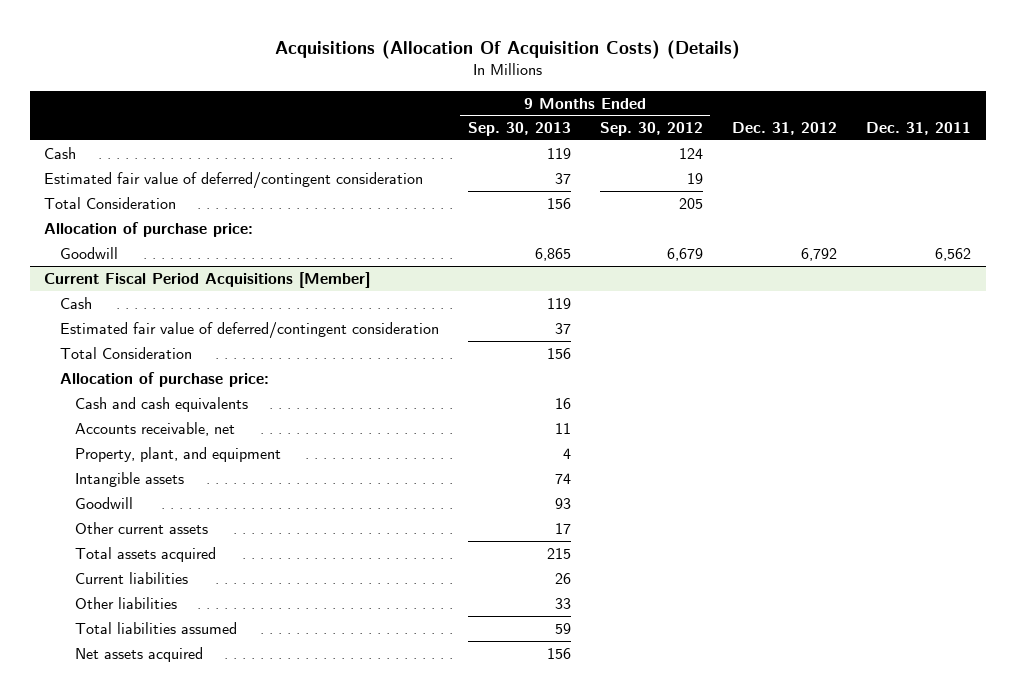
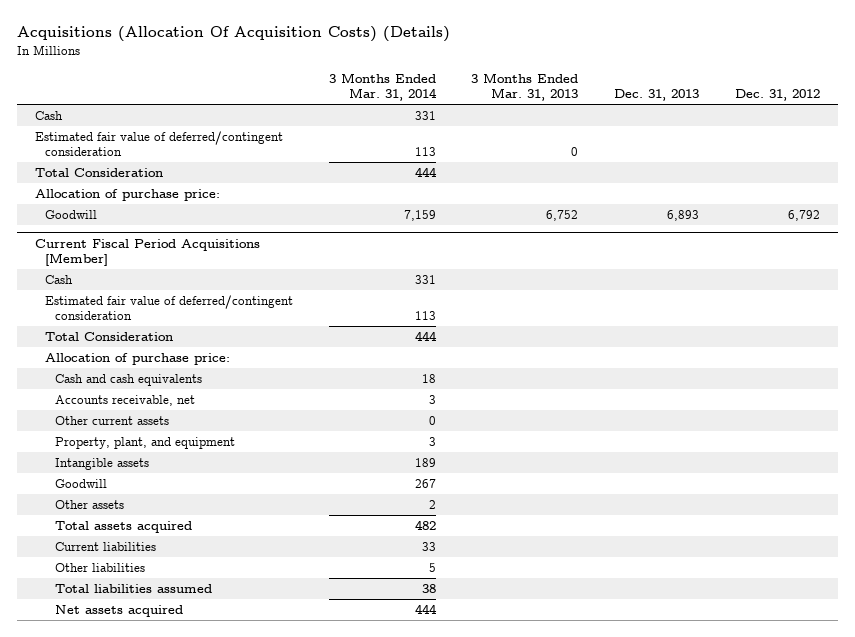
- | 9 Months Ended Sep. 30, 2013 | 9 Months Ended Sep. 30, 2012 | Dec. 31, 2012 | Dec. 31, 2011
+ | 3 Months Ended Mar. 31, 2014 | 3 Months Ended Mar. 31, 2013 | Dec. 31, 2013 | Dec. 31, 2012
@ Current Fiscal Period Acquisitions [Member]
moved up: Other current assets | 0 | | |
+ Other assets | 2 | | |

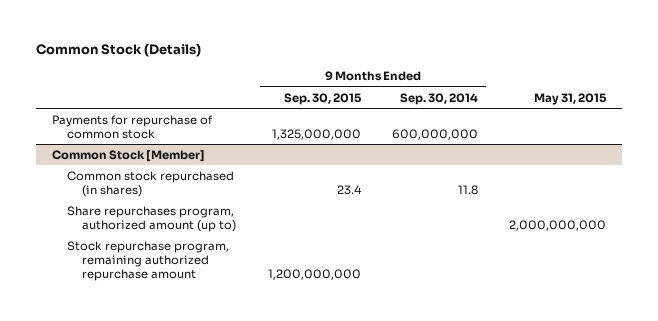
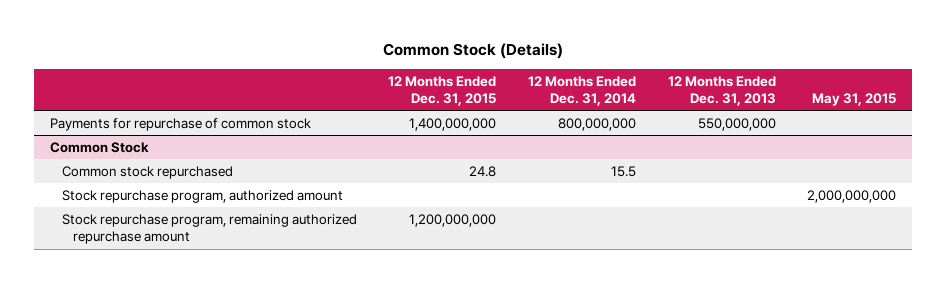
- | 9 Months Ended Sep. 30, 2015 | 9 Months Ended Sep. 30, 2014 | May 31, 2015
+ | 12 Months Ended Dec. 31, 2015 | 12 Months Ended Dec. 31, 2014 | 12 Months Ended Dec. 31, 2013 | May 31, 2015
- Common Stock [Member]
- Common stock repurchased (in shares) | 23.4 | 11.8 |
- Share repurchases program, authorized amount (up to) | | | 2,000,000,000
+ Common Stock
+ Common stock repurchased | 24.8 | 15.5 | |
+ Stock repurchase program, authorized amount | | | | 2,000,000,000

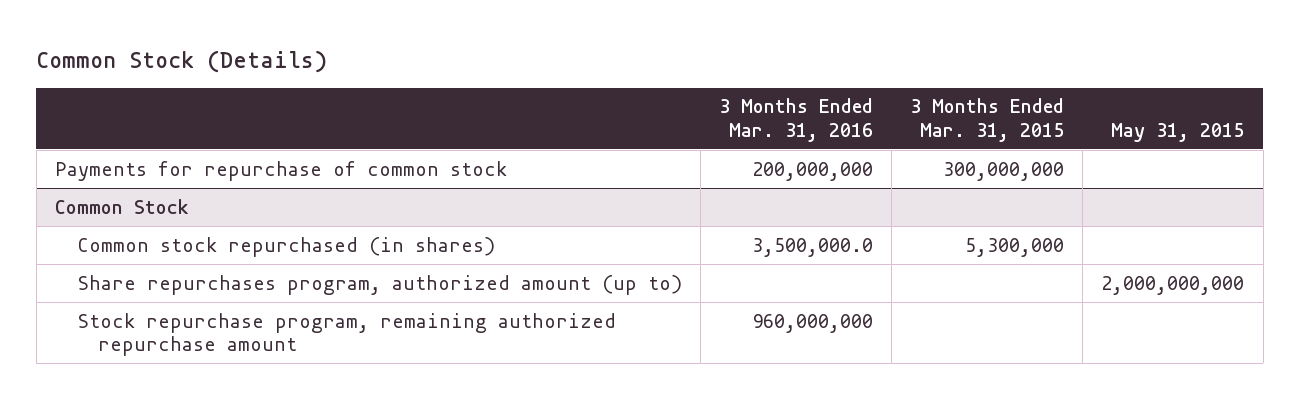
- | 12 Months Ended Dec. 31, 2015 | 12 Months Ended Dec. 31, 2014 | 12 Months Ended Dec. 31, 2013 | May 31, 2015
+ | 3 Months Ended Mar. 31, 2016 | 3 Months Ended Mar. 31, 2015 | May 31, 2015
@ Common Stock
- Common stock repurchased | 24.8 | 15.5 | |
- Stock repurchase program, authorized amount | | | | 2,000,000,000
+ Common stock repurchased (in shares) | 3,500,000.0 | 5,300,000 |
+ Share repurchases program, authorized amount (up to) | | | 2,000,000,000

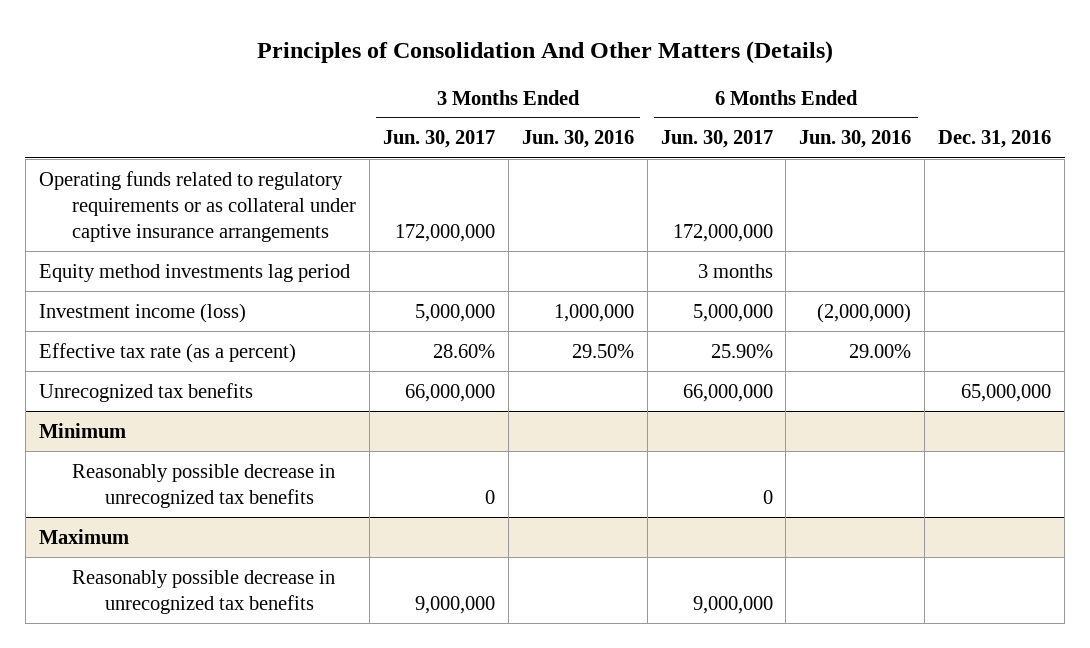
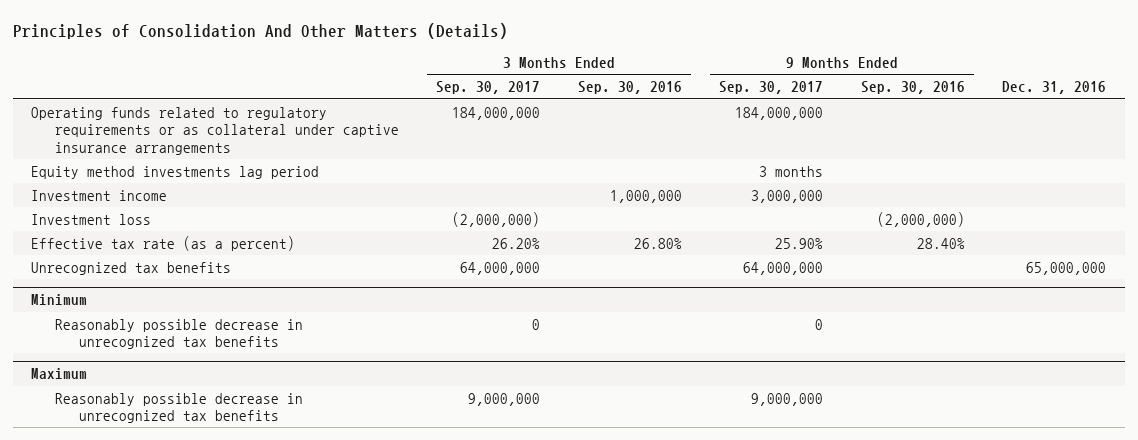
- | 3 Months Ended Jun. 30, 2017 | 3 Months Ended Jun. 30, 2016 | 6 Months Ended Jun. 30, 2017 | 6 Months Ended Jun. 30, 2016 | Dec. 31, 2016
+ | 3 Months Ended Sep. 30, 2017 | 3 Months Ended Sep. 30, 2016 | 9 Months Ended Sep. 30, 2017 | 9 Months Ended Sep. 30, 2016 | Dec. 31, 2016
- Investment income (loss) | 5,000,000 | 1,000,000 | 5,000,000 | (2,000,000) |
+ Investment income | | 1,000,000 | 3,000,000 | |
+ Investment loss | (2,000,000) | | | (2,000,000) |

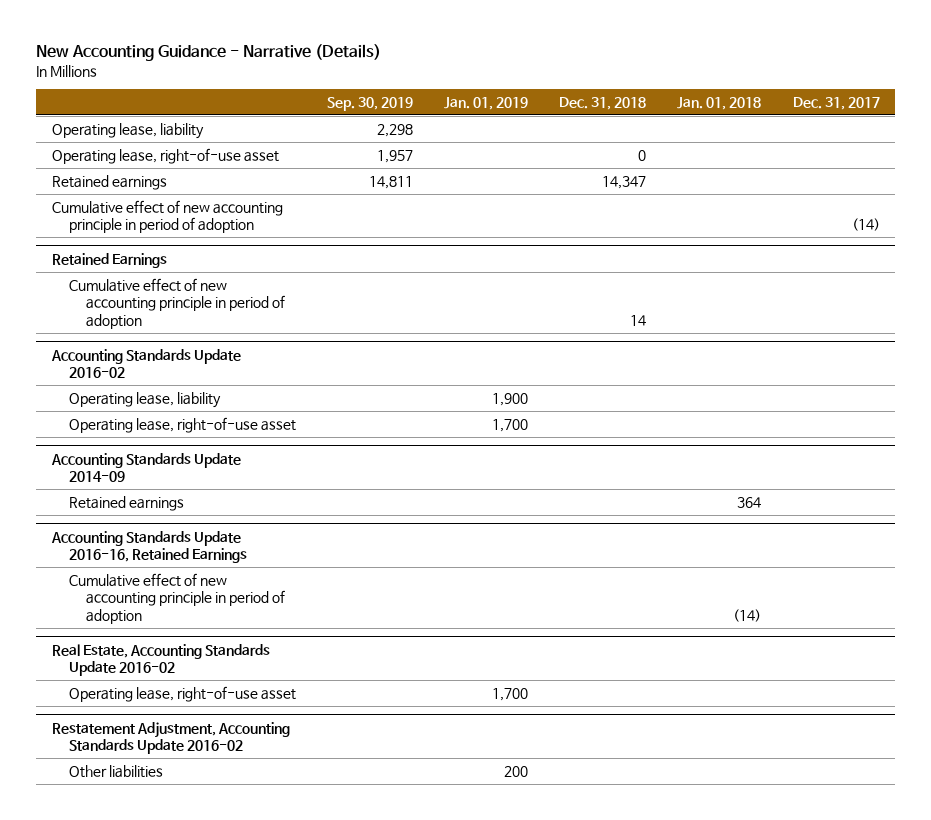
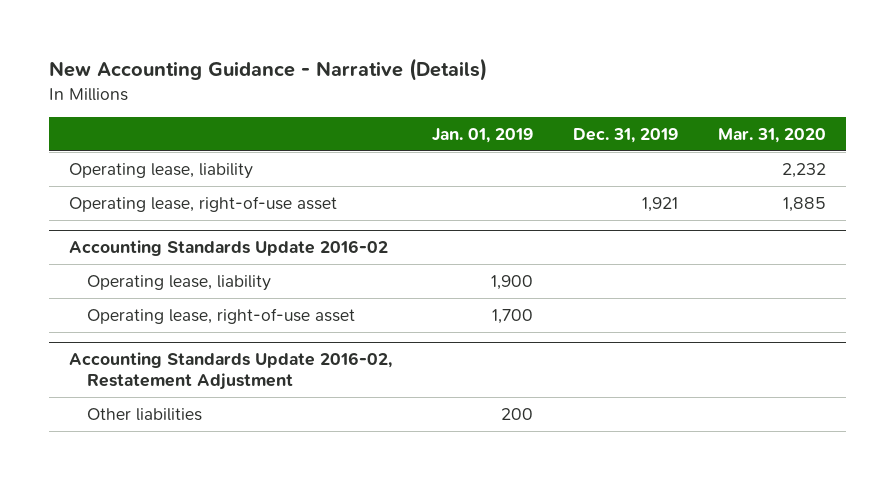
- | Sep. 30, 2019 | Jan. 01, 2019 | Dec. 31, 2018 | Jan. 01, 2018 | Dec. 31, 2017
+ | Jan. 01, 2019 | Dec. 31, 2019 | Mar. 31, 2020
- Retained earnings | 14,811 | | 14,347 | |
- Cumulative effect of new accounting principle in period of adoption | | | | | (14)
- Retained Earnings
- Cumulative effect of new accounting principle in period of adoption | | | 14 | |
- Accounting Standards Update 2014-09
- Retained earnings | | | | 364 |
- Accounting Standards Update 2016-16, Retained Earnings
- Cumulative effect of new accounting principle in period of adoption | | | | (14) |
- Real Estate, Accounting Standards Update 2016-02
- Operating lease, right-of-use asset | | 1,700 | | |
- Restatement Adjustment, Accounting Standards Update 2016-02
+ Accounting Standards Update 2016-02, Restatement Adjustment

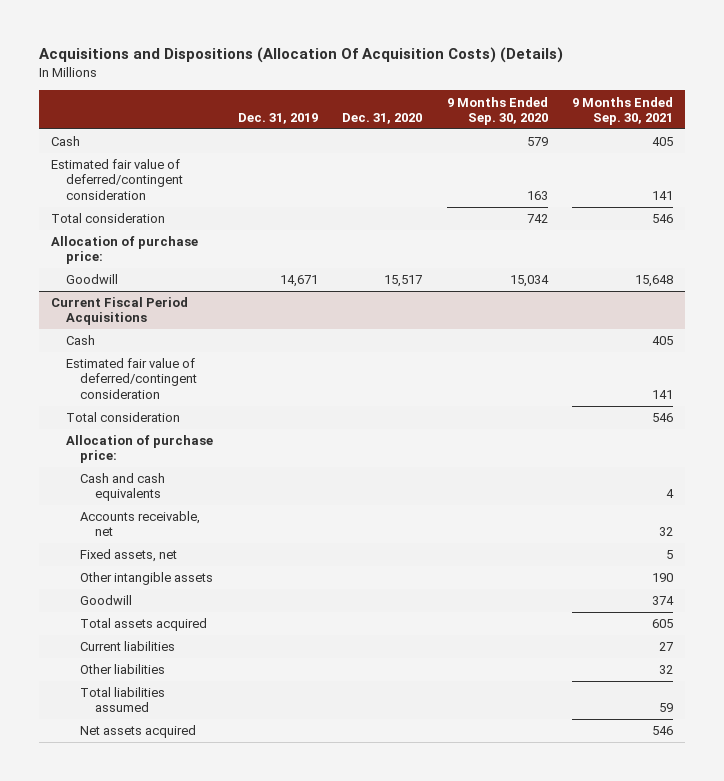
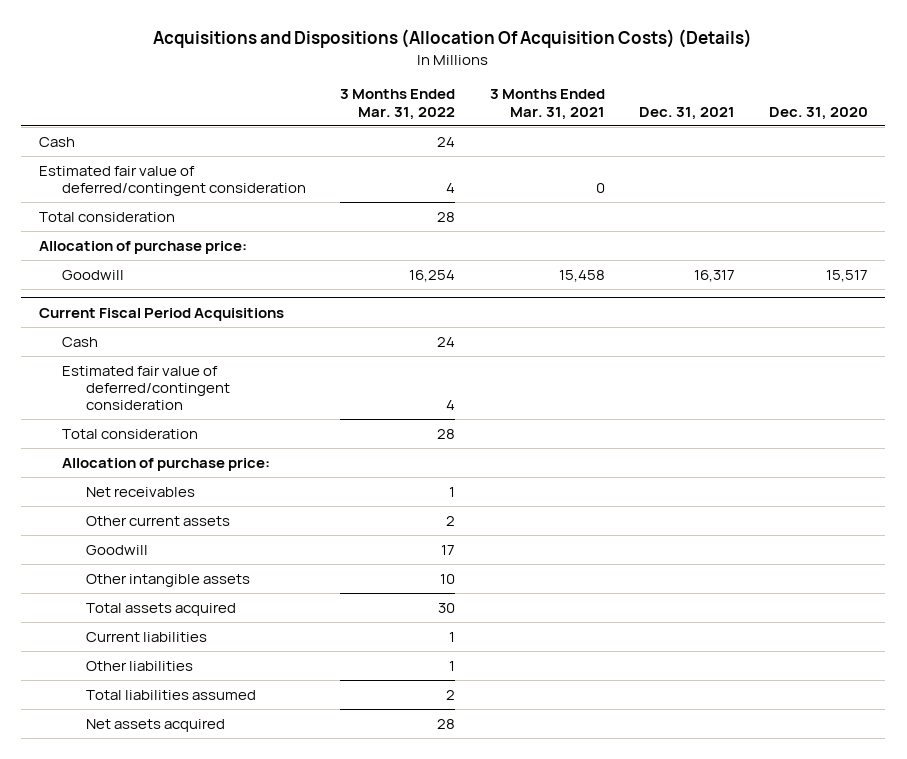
- | Dec. 31, 2019 | Dec. 31, 2020 | 9 Months Ended Sep. 30, 2020 | 9 Months Ended Sep. 30, 2021
+ | 3 Months Ended Mar. 31, 2022 | 3 Months Ended Mar. 31, 2021 | Dec. 31, 2021 | Dec. 31, 2020
@ Current Fiscal Period Acquisitions
- Cash and cash equivalents | | | | 4
- Accounts receivable, net | | | | 32
- Fixed assets, net | | | | 5
+ Net receivables | 1 | | |
+ Other current assets | 2 | | |
moved down: Other intangible assets | 10 | | |

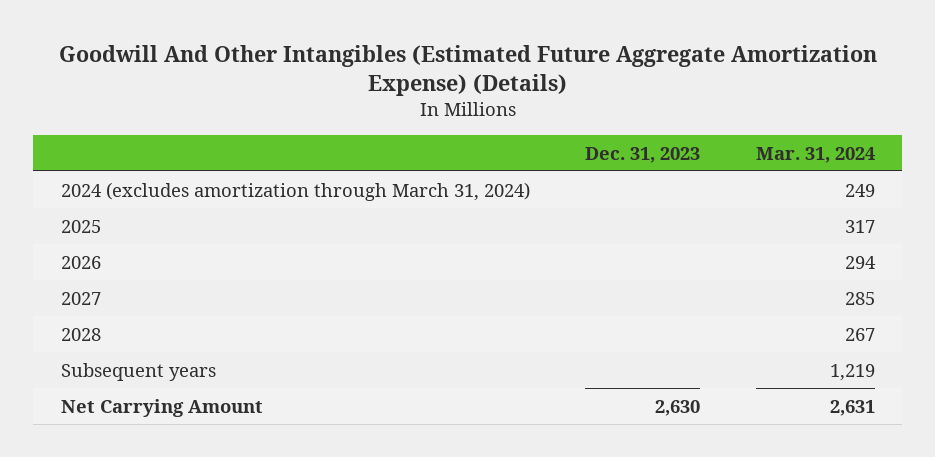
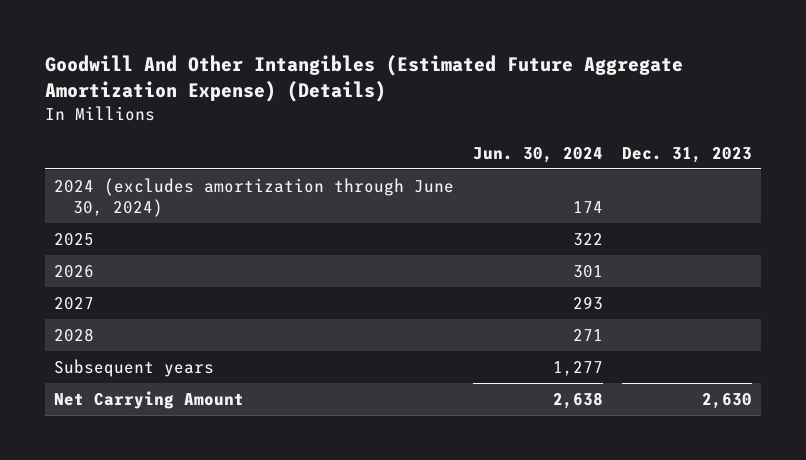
- | Dec. 31, 2023 | Mar. 31, 2024
+ | Jun. 30, 2024 | Dec. 31, 2023
- 2024 (excludes amortization through March 31, 2024) | | 249
+ 2024 (excludes amortization through June 30, 2024) | 174 |

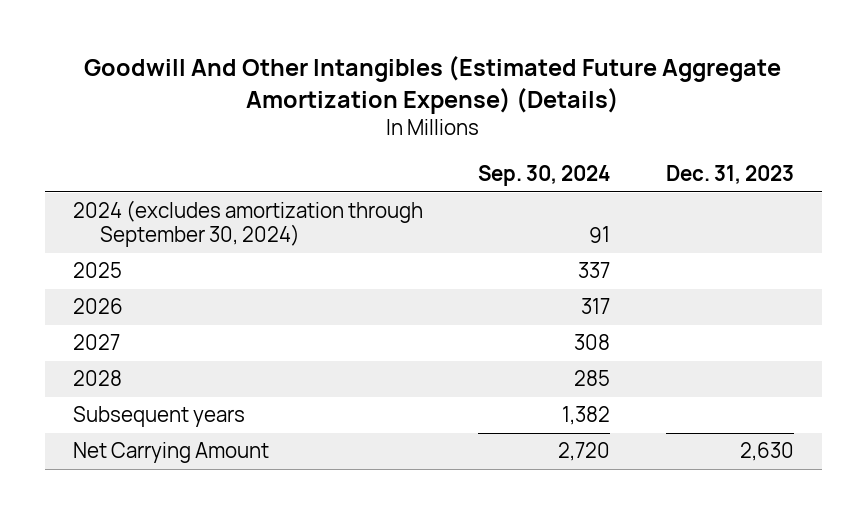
- | Jun. 30, 2024 | Dec. 31, 2023
+ | Sep. 30, 2024 | Dec. 31, 2023
- 2024 (excludes amortization through June 30, 2024) | 174 |
+ 2024 (excludes amortization through September 30, 2024) | 91 |

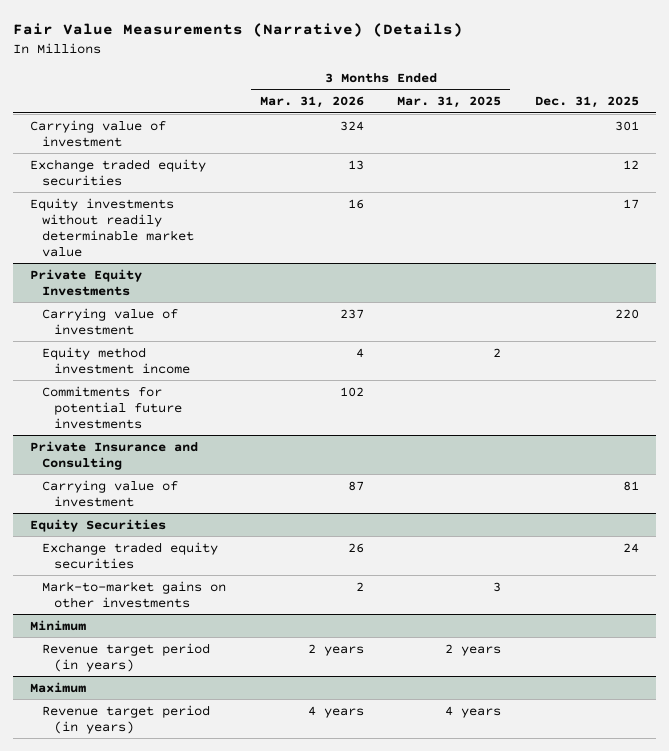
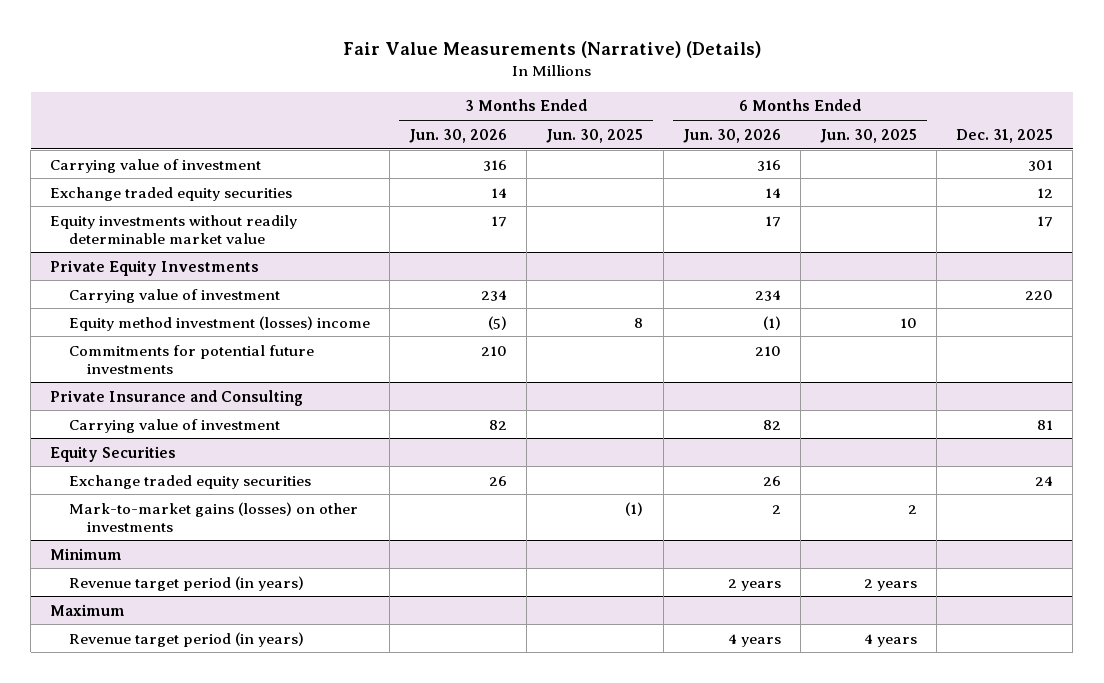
- | 3 Months Ended Mar. 31, 2026 | 3 Months Ended Mar. 31, 2025 | Dec. 31, 2025
+ | 3 Months Ended Jun. 30, 2026 | 3 Months Ended Jun. 30, 2025 | 6 Months Ended Jun. 30, 2026 | 6 Months Ended Jun. 30, 2025 | Dec. 31, 2025
@ Private Equity Investments
- Equity method investment income | 4 | 2 |
+ Equity method investment (losses) income | (5) | 8 | (1) | 10 |
@ Equity Securities
- Mark-to-market gains on other investments | 2 | 3 |
+ Mark-to-market gains (losses) on other investments | | (1) | 2 | 2 |

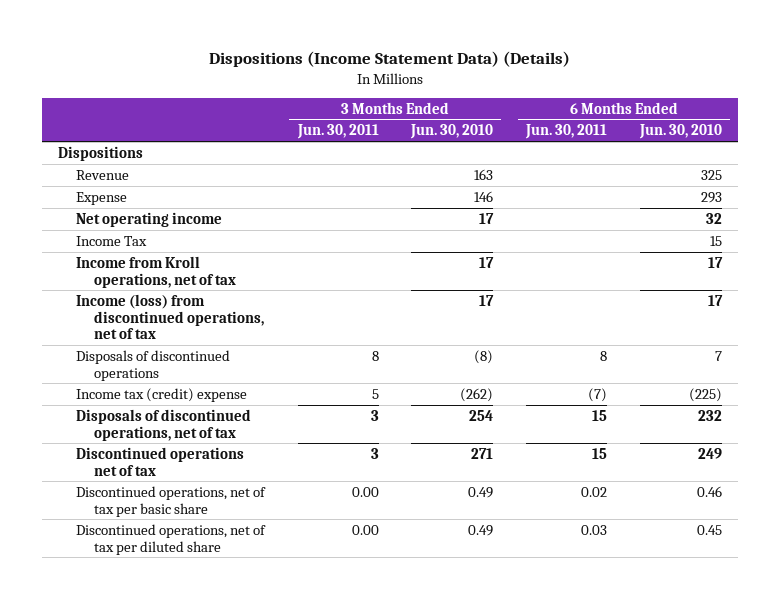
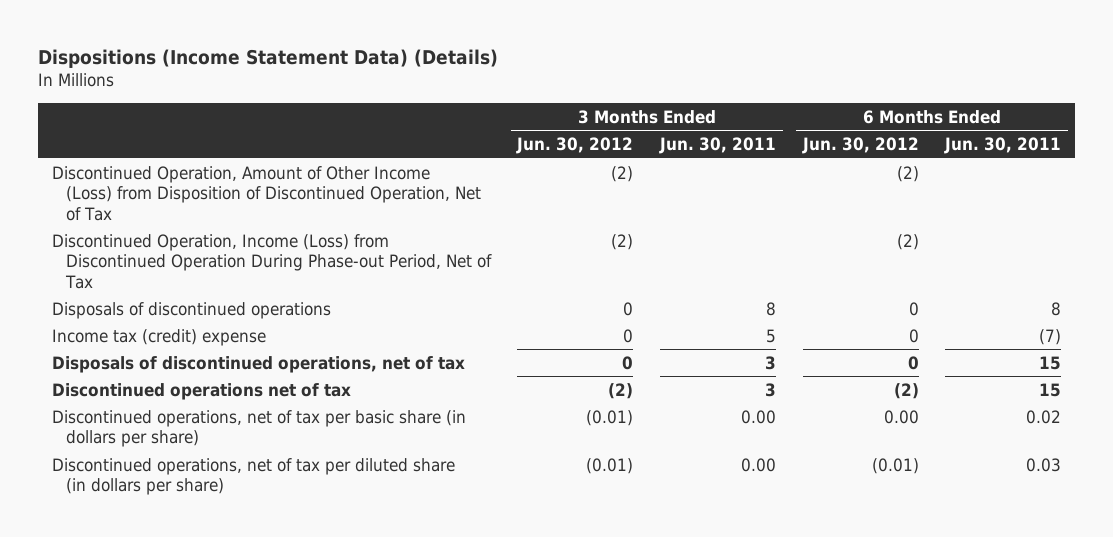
- | 3 Months Ended Jun. 30, 2011 | 3 Months Ended Jun. 30, 2010 | 6 Months Ended Jun. 30, 2011 | 6 Months Ended Jun. 30, 2010
+ | 3 Months Ended Jun. 30, 2012 | 3 Months Ended Jun. 30, 2011 | 6 Months Ended Jun. 30, 2012 | 6 Months Ended Jun. 30, 2011
- Dispositions
- Revenue | | 163 | | 325
- Expense | | 146 | | 293
- Net operating income | | 17 | | 32
- Income Tax | | | | 15
- Income from Kroll operations, net of tax | | 17 | | 17
- Income (loss) from discontinued operations, net of tax | | 17 | | 17
+ Discontinued Operation, Amount of Other Income (Loss) from Disposition of Discontinued Operation, Net of Tax | (2) | | (2) |
+ Discontinued Operation, Income (Loss) from Discontinued Operation During Phase-out Period, Net of Tax | (2) | | (2) |
- Discontinued operations, net of tax per basic share | 0.00 | 0.49 | 0.02 | 0.46
- Discontinued operations, net of tax per diluted share | 0.00 | 0.49 | 0.03 | 0.45
+ Discontinued operations, net of tax per basic share (in dollars per share) | (0.01) | 0.00 | 0.00 | 0.02
+ Discontinued operations, net of tax per diluted share (in dollars per share) | (0.01) | 0.00 | (0.01) | 0.03

